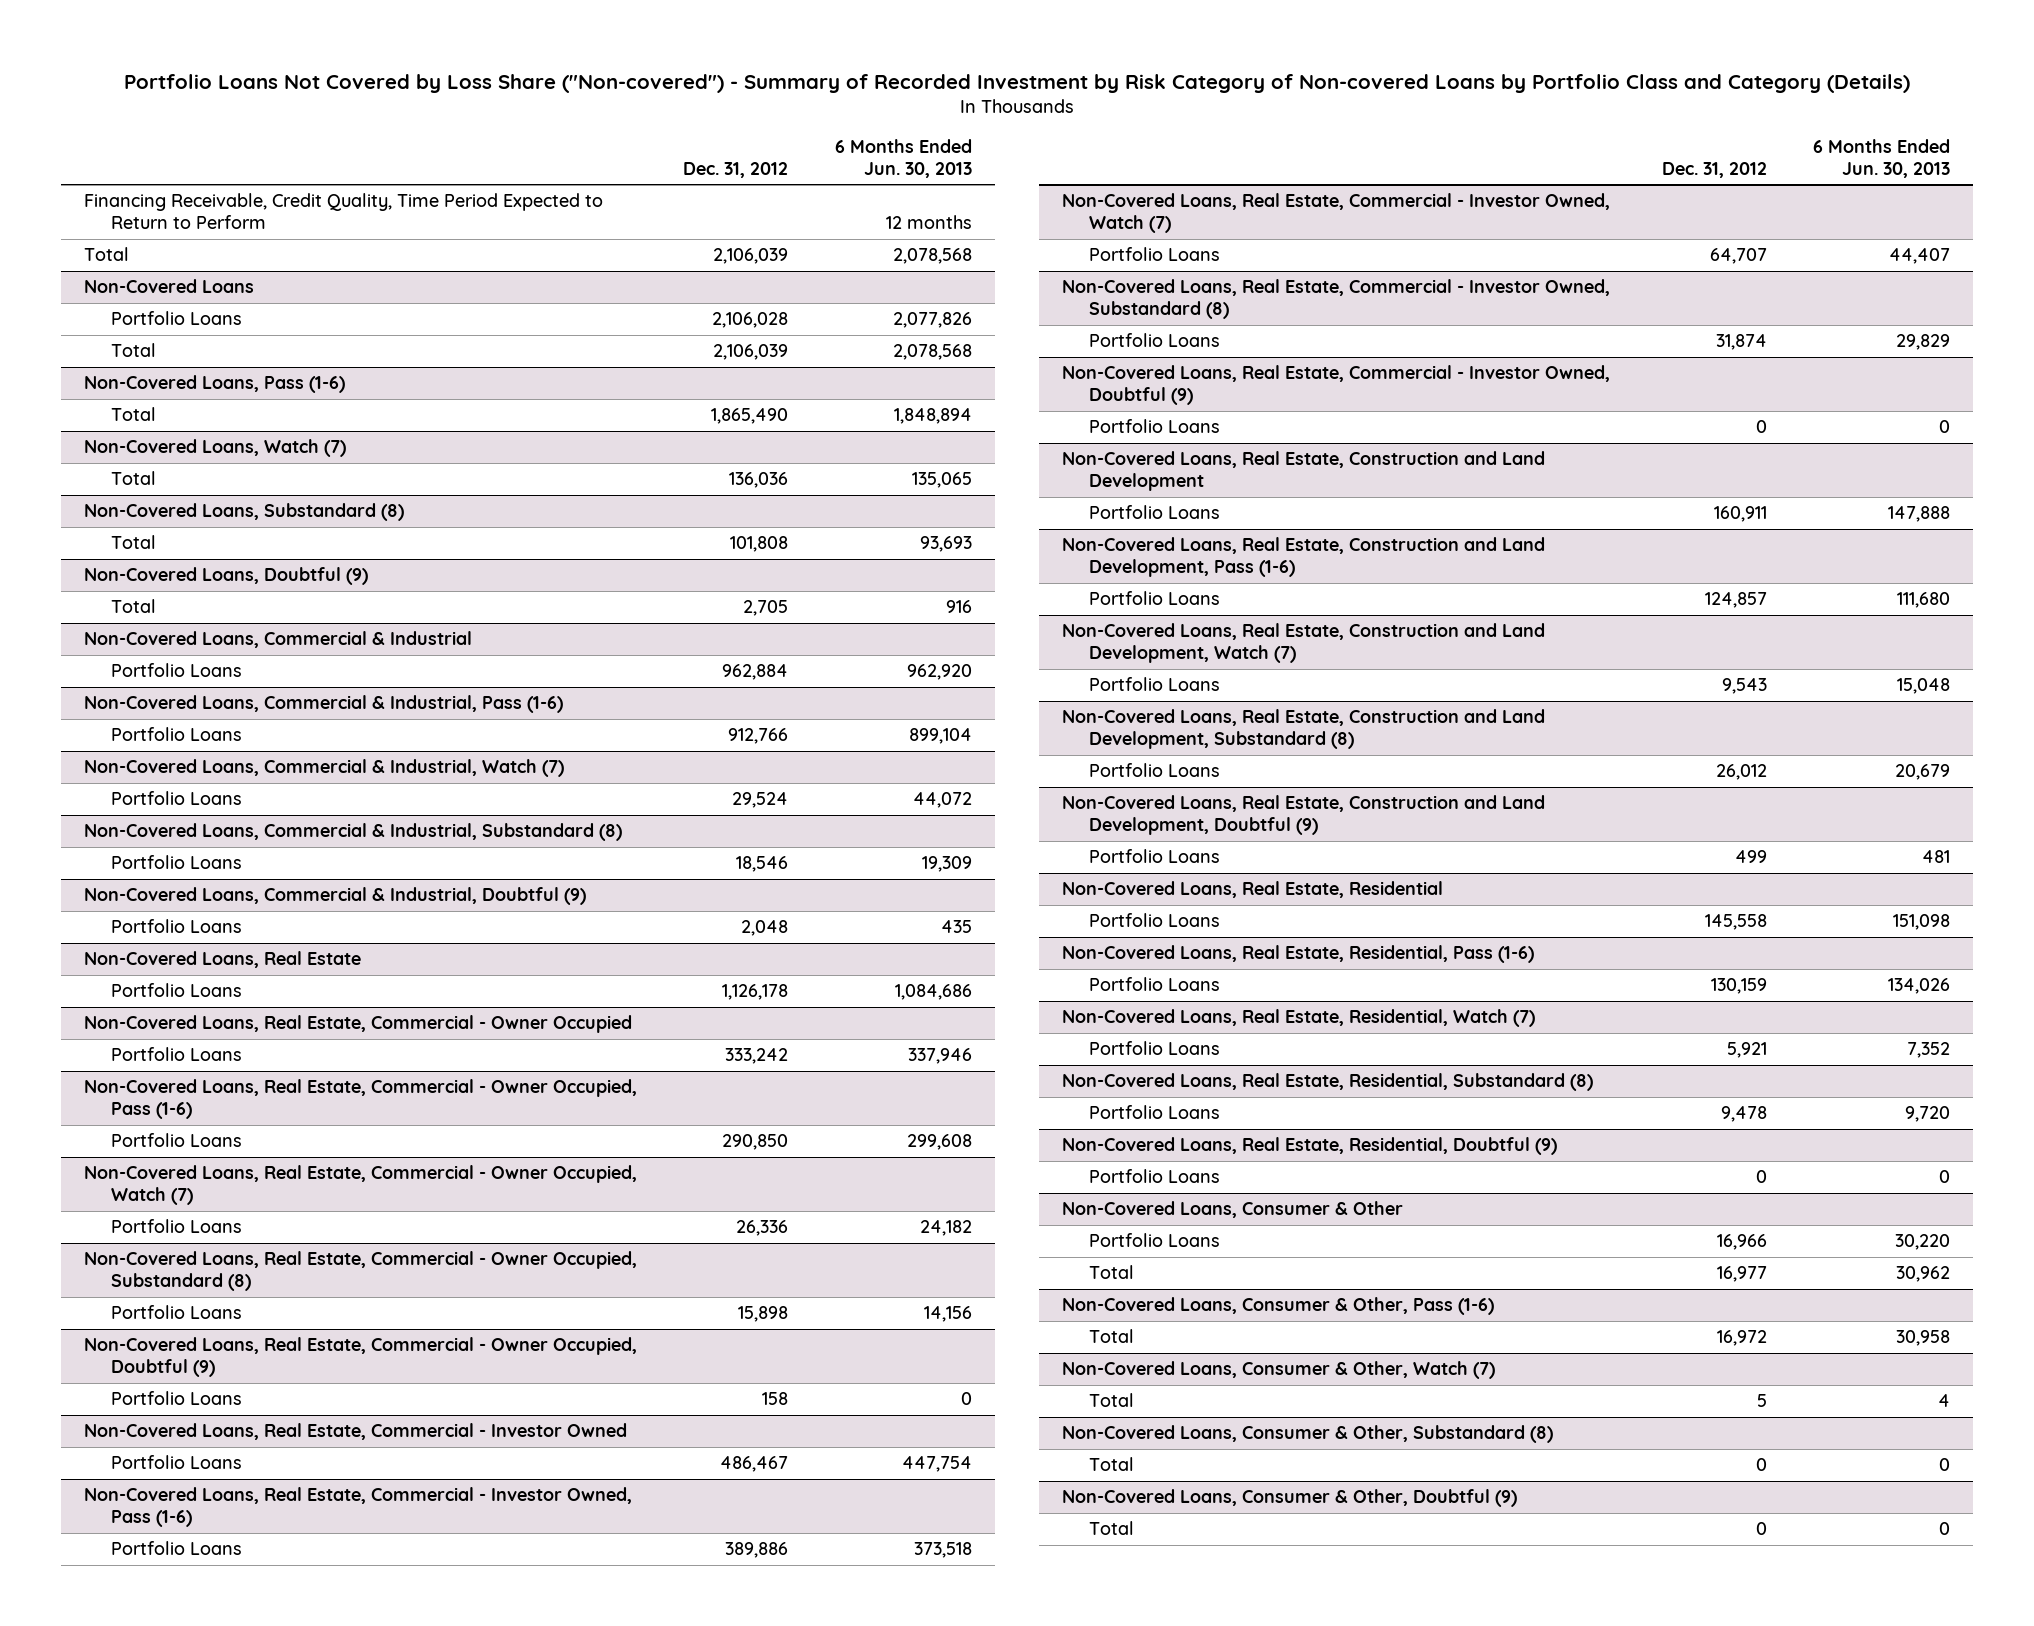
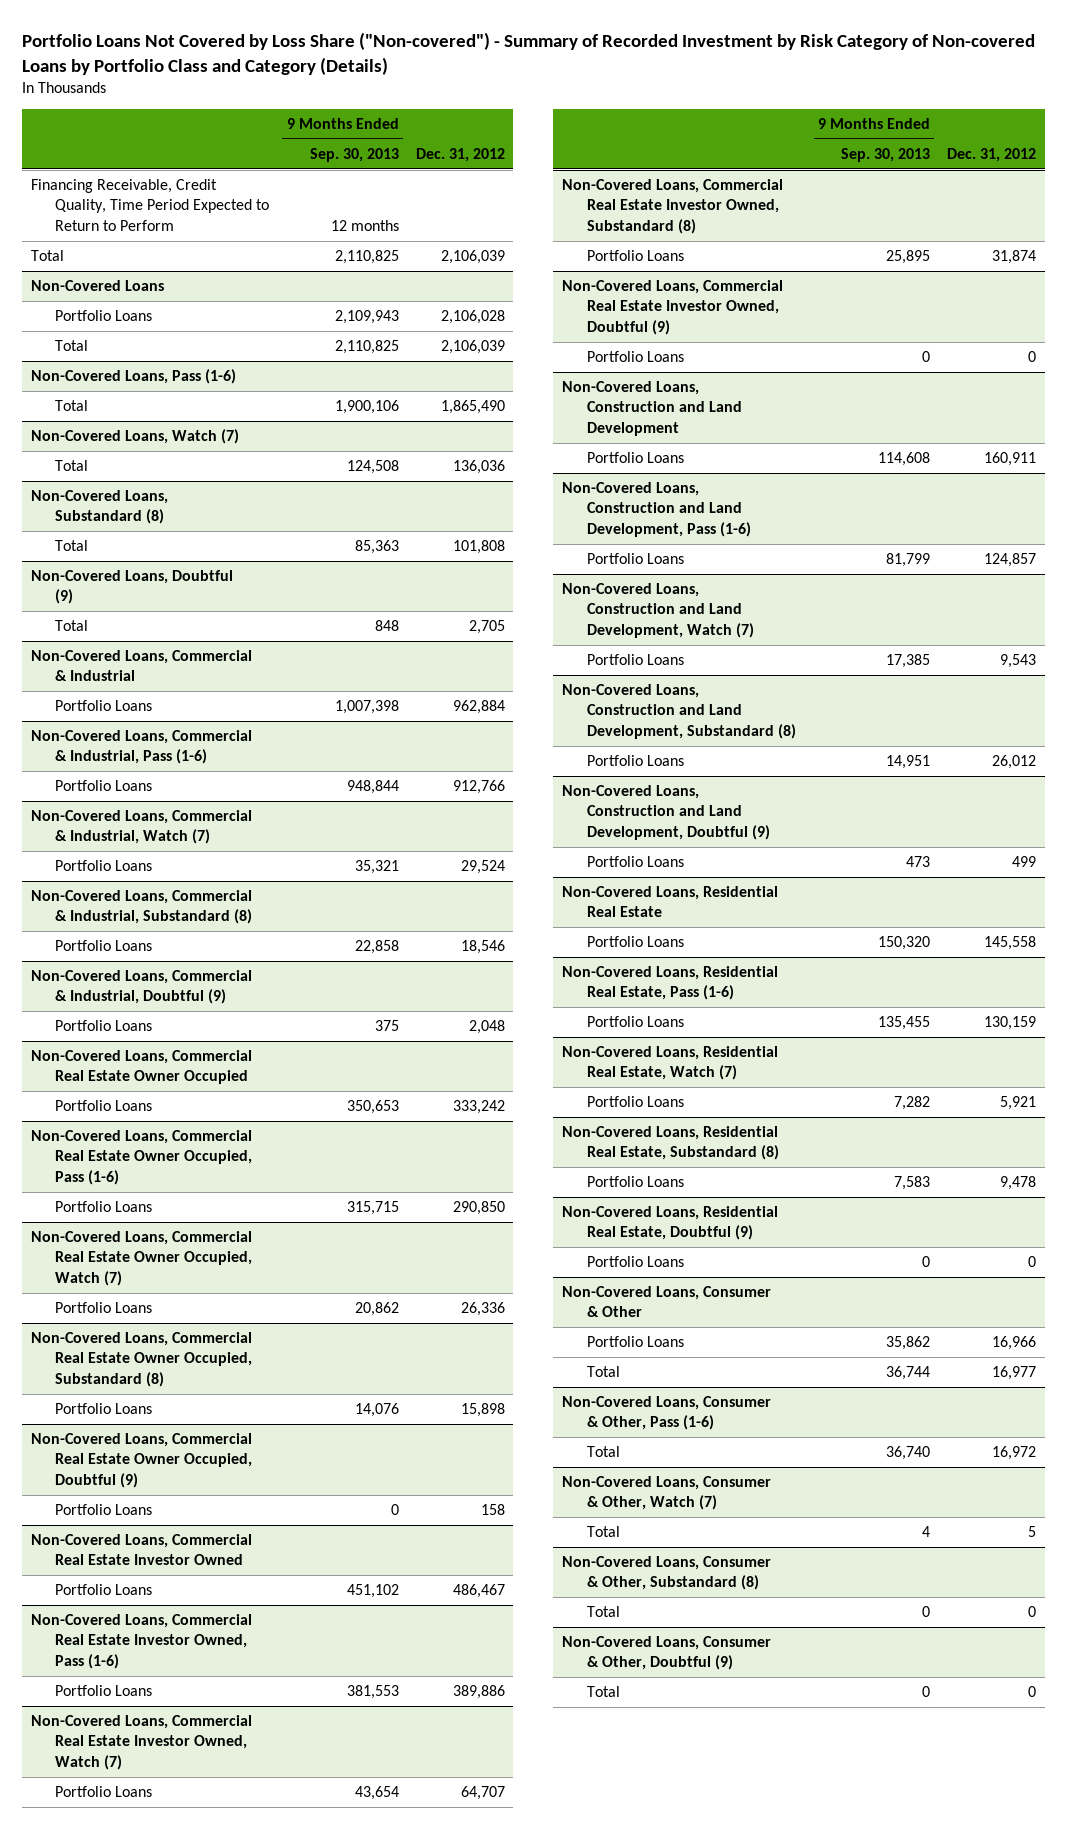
- | Dec. 31, 2012 | 6 Months Ended Jun. 30, 2013
+ | 9 Months Ended Sep. 30, 2013 | Dec. 31, 2012
- Non-Covered Loans, Real Estate
- Portfolio Loans | 1,126,178 | 1,084,686
- Non-Covered Loans, Real Estate, Commercial - Owner Occupied
+ Non-Covered Loans, Commercial Real Estate Owner Occupied
- Non-Covered Loans, Real Estate, Commercial - Owner Occupied, Pass (1-6)
+ Non-Covered Loans, Commercial Real Estate Owner Occupied, Pass (1-6)
- Non-Covered Loans, Real Estate, Commercial - Owner Occupied, Watch (7)
+ Non-Covered Loans, Commercial Real Estate Owner Occupied, Watch (7)
- Non-Covered Loans, Real Estate, Commercial - Owner Occupied, Substandard (8)
+ Non-Covered Loans, Commercial Real Estate Owner Occupied, Substandard (8)
- Non-Covered Loans, Real Estate, Commercial - Owner Occupied, Doubtful (9)
+ Non-Covered Loans, Commercial Real Estate Owner Occupied, Doubtful (9)
- Non-Covered Loans, Real Estate, Commercial - Investor Owned
+ Non-Covered Loans, Commercial Real Estate Investor Owned
- Non-Covered Loans, Real Estate, Commercial - Investor Owned, Pass (1-6)
+ Non-Covered Loans, Commercial Real Estate Investor Owned, Pass (1-6)
- Non-Covered Loans, Real Estate, Commercial - Investor Owned, Watch (7)
+ Non-Covered Loans, Commercial Real Estate Investor Owned, Watch (7)
- Non-Covered Loans, Real Estate, Commercial - Investor Owned, Substandard (8)
+ Non-Covered Loans, Commercial Real Estate Investor Owned, Substandard (8)
- Non-Covered Loans, Real Estate, Commercial - Investor Owned, Doubtful (9)
+ Non-Covered Loans, Commercial Real Estate Investor Owned, Doubtful (9)
- Non-Covered Loans, Real Estate, Construction and Land Development
+ Non-Covered Loans, Construction and Land Development
- Non-Covered Loans, Real Estate, Construction and Land Development, Pass (1-6)
+ Non-Covered Loans, Construction and Land Development, Pass (1-6)
- Non-Covered Loans, Real Estate, Construction and Land Development, Watch (7)
+ Non-Covered Loans, Construction and Land Development, Watch (7)
- Non-Covered Loans, Real Estate, Construction and Land Development, Substandard (8)
+ Non-Covered Loans, Construction and Land Development, Substandard (8)
- Non-Covered Loans, Real Estate, Construction and Land Development, Doubtful (9)
+ Non-Covered Loans, Construction and Land Development, Doubtful (9)
- Non-Covered Loans, Real Estate, Residential
+ Non-Covered Loans, Residential Real Estate
- Non-Covered Loans, Real Estate, Residential, Pass (1-6)
+ Non-Covered Loans, Residential Real Estate, Pass (1-6)
- Non-Covered Loans, Real Estate, Residential, Watch (7)
+ Non-Covered Loans, Residential Real Estate, Watch (7)
- Non-Covered Loans, Real Estate, Residential, Substandard (8)
+ Non-Covered Loans, Residential Real Estate, Substandard (8)
- Non-Covered Loans, Real Estate, Residential, Doubtful (9)
+ Non-Covered Loans, Residential Real Estate, Doubtful (9)

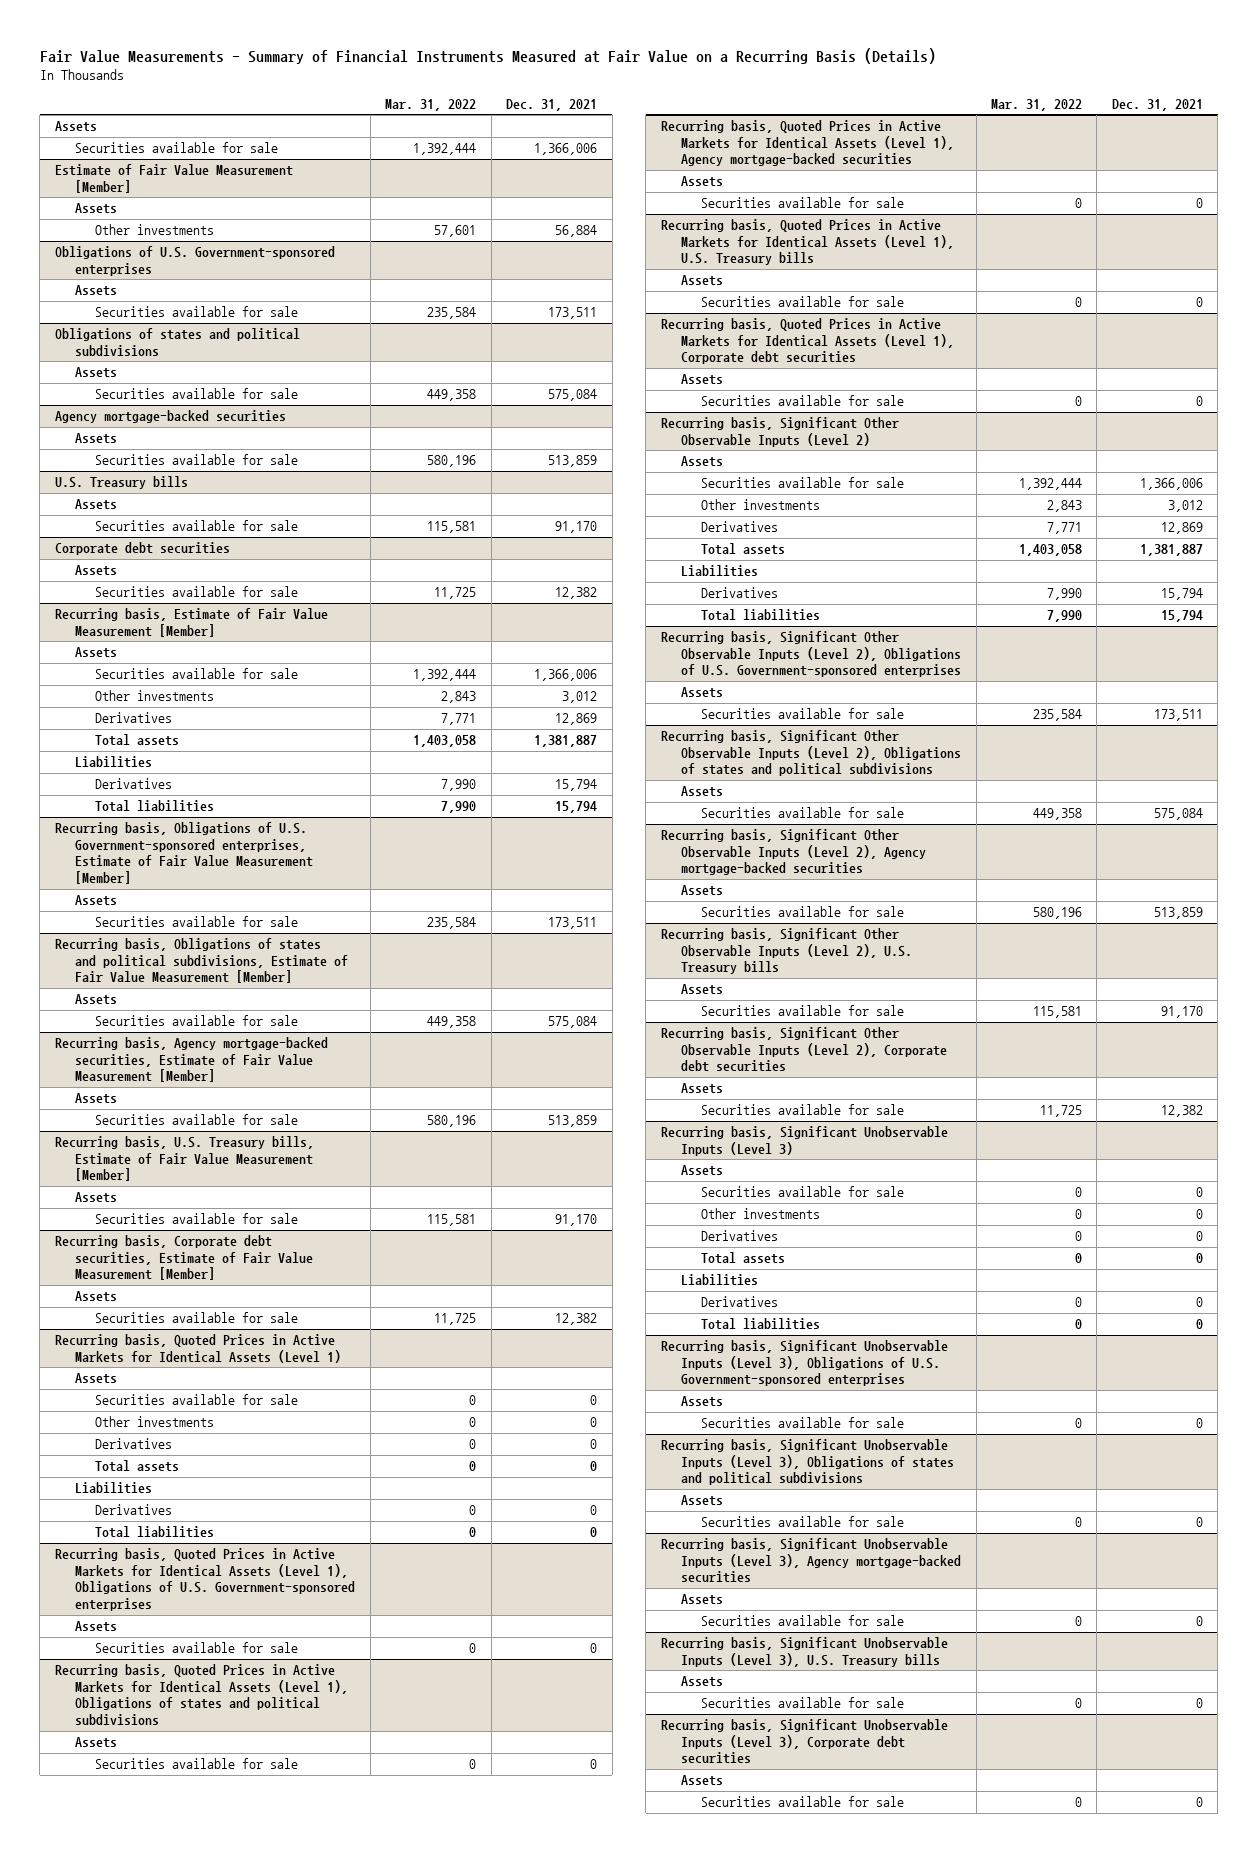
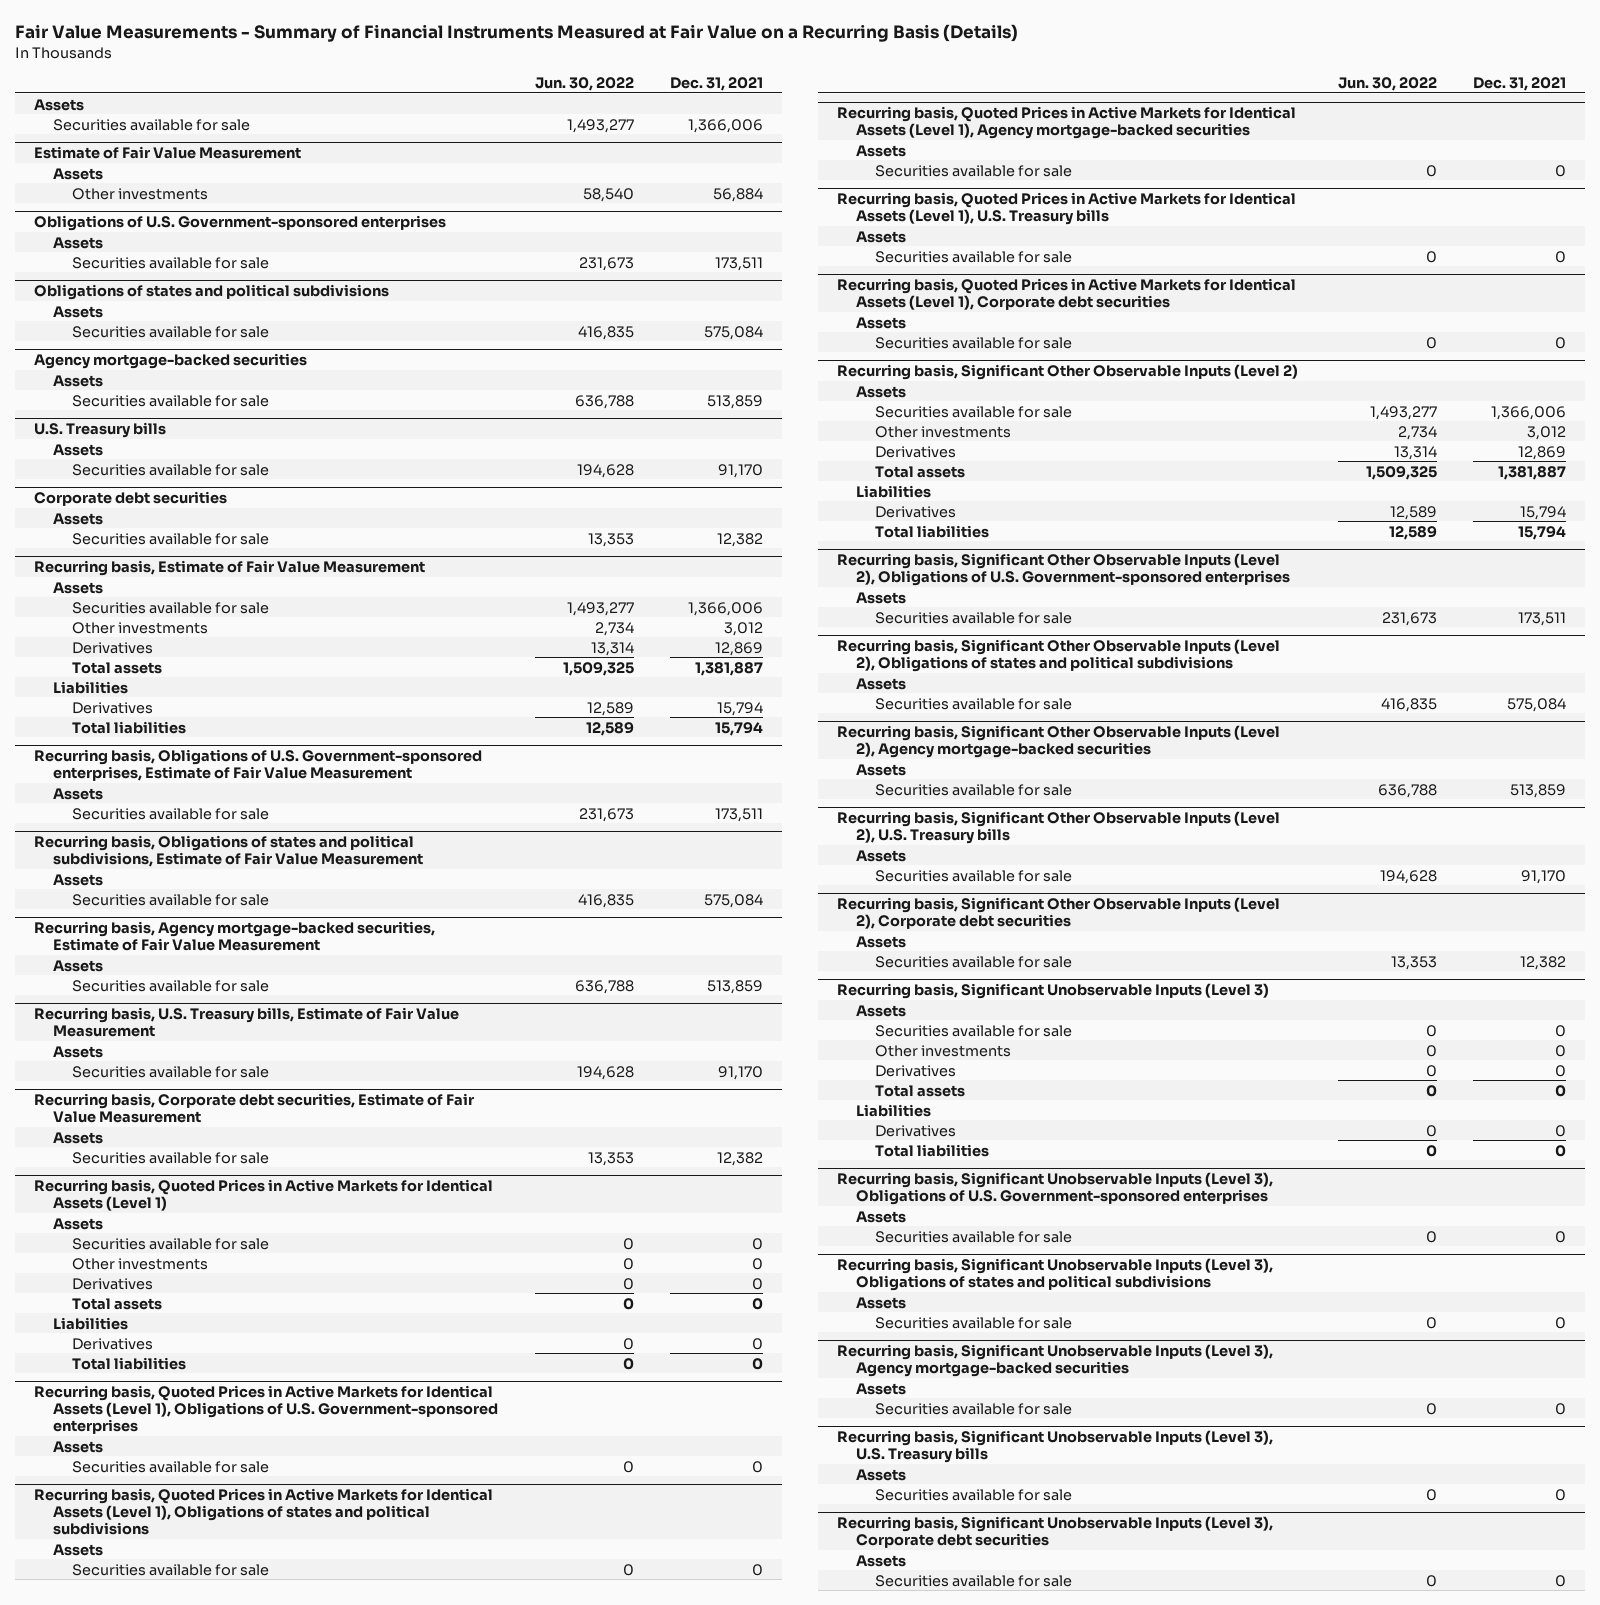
- | Mar. 31, 2022 | Dec. 31, 2021
+ | Jun. 30, 2022 | Dec. 31, 2021
- Estimate of Fair Value Measurement [Member]
+ Estimate of Fair Value Measurement
- Recurring basis, Estimate of Fair Value Measurement [Member]
+ Recurring basis, Estimate of Fair Value Measurement
- Recurring basis, Obligations of U.S. Government-sponsored enterprises, Estimate of Fair Value Measurement [Member]
+ Recurring basis, Obligations of U.S. Government-sponsored enterprises, Estimate of Fair Value Measurement
- Recurring basis, Obligations of states and political subdivisions, Estimate of Fair Value Measurement [Member]
+ Recurring basis, Obligations of states and political subdivisions, Estimate of Fair Value Measurement
- Recurring basis, Agency mortgage-backed securities, Estimate of Fair Value Measurement [Member]
+ Recurring basis, Agency mortgage-backed securities, Estimate of Fair Value Measurement
- Recurring basis, U.S. Treasury bills, Estimate of Fair Value Measurement [Member]
+ Recurring basis, U.S. Treasury bills, Estimate of Fair Value Measurement
- Recurring basis, Corporate debt securities, Estimate of Fair Value Measurement [Member]
+ Recurring basis, Corporate debt securities, Estimate of Fair Value Measurement

